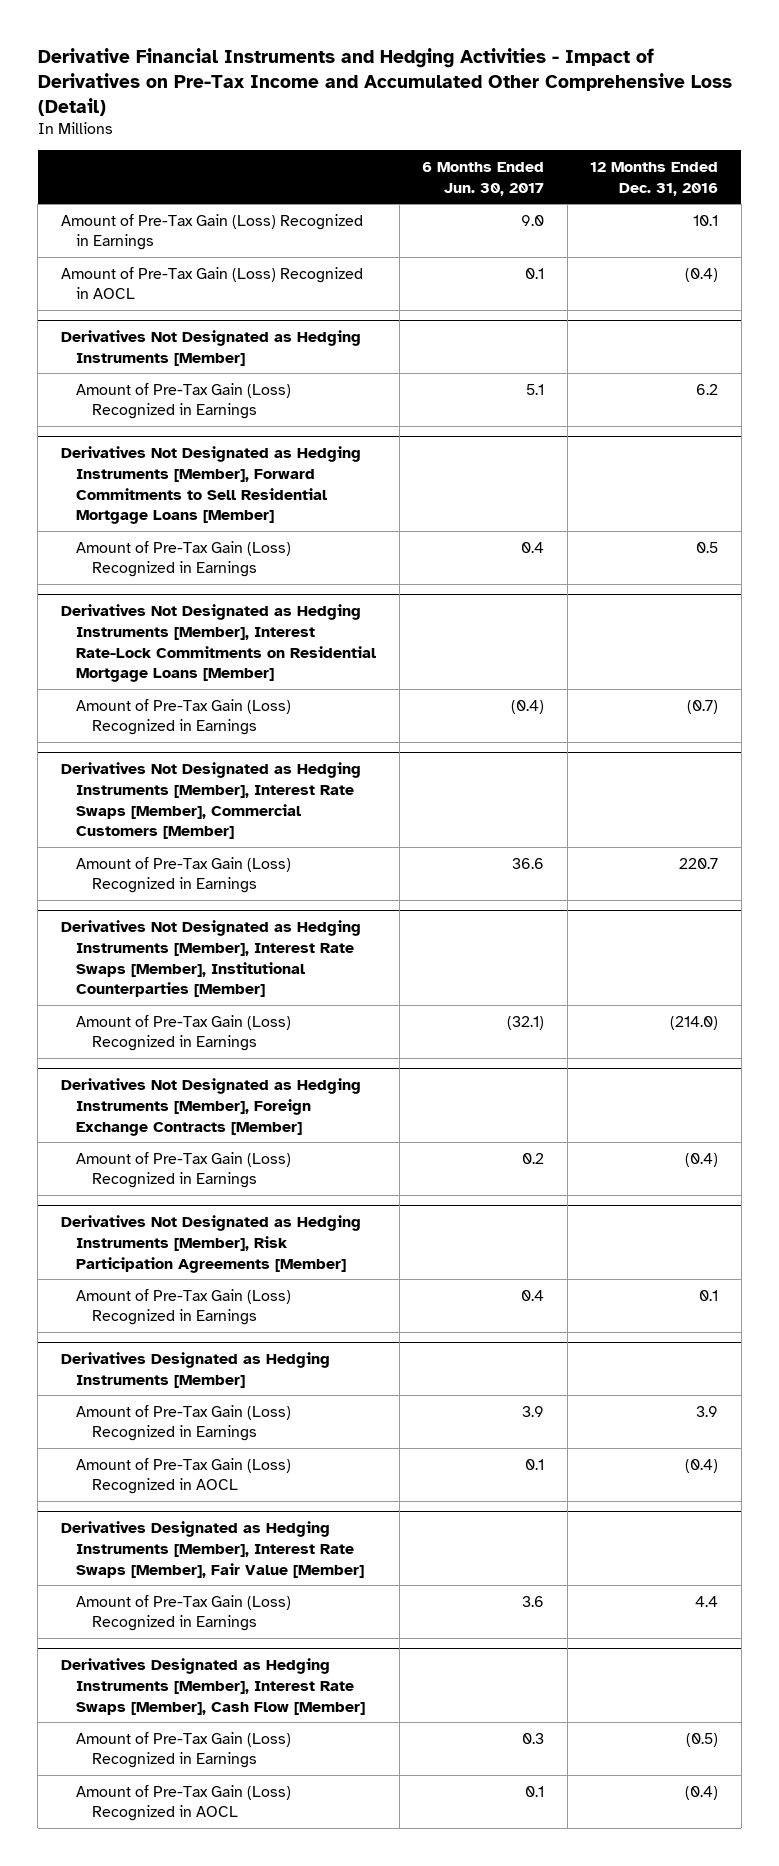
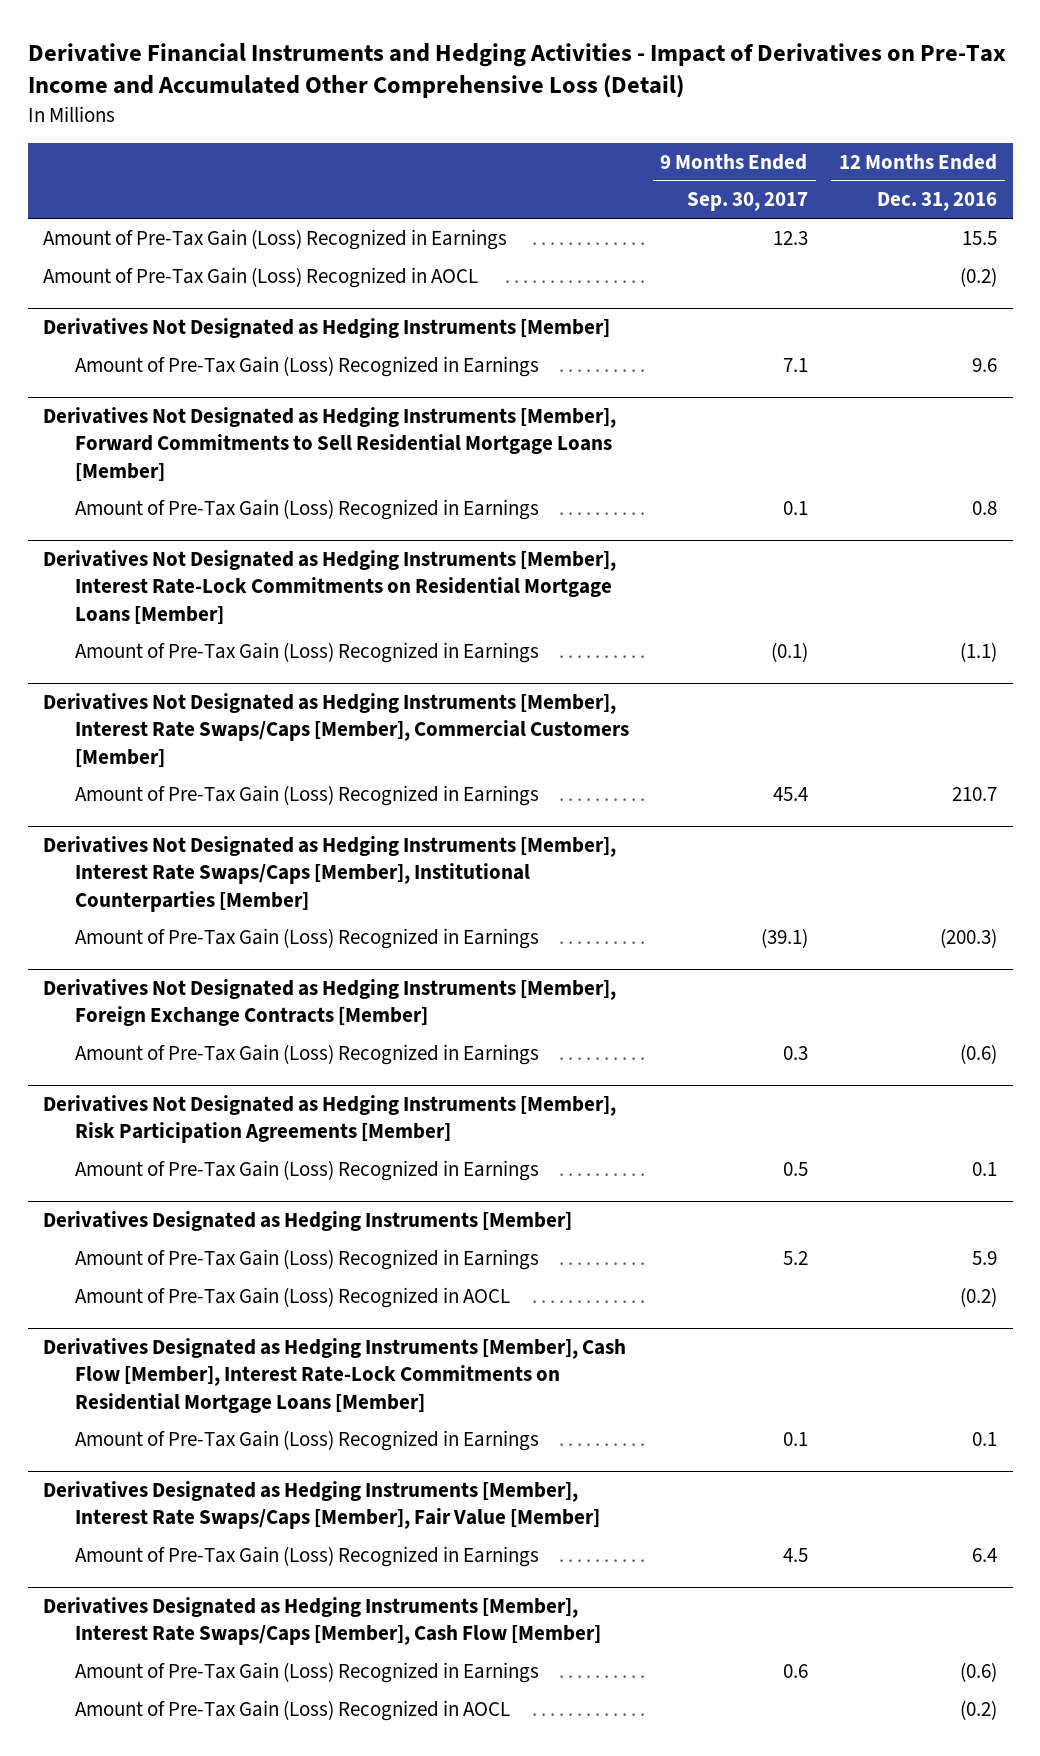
- | 6 Months Ended Jun. 30, 2017 | 12 Months Ended Dec. 31, 2016
+ | 9 Months Ended Sep. 30, 2017 | 12 Months Ended Dec. 31, 2016
- Amount of Pre-Tax Gain (Loss) Recognized in Earnings | 9.0 | 10.1
- Amount of Pre-Tax Gain (Loss) Recognized in AOCL | 0.1 | (0.4)
+ Amount of Pre-Tax Gain (Loss) Recognized in Earnings | 12.3 | 15.5
+ Amount of Pre-Tax Gain (Loss) Recognized in AOCL | | (0.2)
@ Derivatives Not Designated as Hedging Instruments [Member]
- Amount of Pre-Tax Gain (Loss) Recognized in Earnings | 5.1 | 6.2
+ Amount of Pre-Tax Gain (Loss) Recognized in Earnings | 7.1 | 9.6
@ Derivatives Not Designated as Hedging Instruments [Member], Forward Commitments to Sell Residential Mortgage Loans [Member]
- Amount of Pre-Tax Gain (Loss) Recognized in Earnings | 0.4 | 0.5
+ Amount of Pre-Tax Gain (Loss) Recognized in Earnings | 0.1 | 0.8
@ Derivatives Not Designated as Hedging Instruments [Member], Interest Rate-Lock Commitments on Residential Mortgage Loans [Member]
- Amount of Pre-Tax Gain (Loss) Recognized in Earnings | (0.4) | (0.7)
- Derivatives Not Designated as Hedging Instruments [Member], Interest Rate Swaps [Member], Commercial Customers [Member]
- Amount of Pre-Tax Gain (Loss) Recognized in Earnings | 36.6 | 220.7
- Derivatives Not Designated as Hedging Instruments [Member], Interest Rate Swaps [Member], Institutional Counterparties [Member]
- Amount of Pre-Tax Gain (Loss) Recognized in Earnings | (32.1) | (214.0)
@ Derivatives Not Designated as Hedging Instruments [Member], Interest Rate-Lock Commitments on Residential Mortgage Loans [Member]
+ Amount of Pre-Tax Gain (Loss) Recognized in Earnings | (0.1) | (1.1)
+ Derivatives Not Designated as Hedging Instruments [Member], Interest Rate Swaps/Caps [Member], Commercial Customers [Member]
+ Amount of Pre-Tax Gain (Loss) Recognized in Earnings | 45.4 | 210.7
+ Derivatives Not Designated as Hedging Instruments [Member], Interest Rate Swaps/Caps [Member], Institutional Counterparties [Member]
+ Amount of Pre-Tax Gain (Loss) Recognized in Earnings | (39.1) | (200.3)
@ Derivatives Not Designated as Hedging Instruments [Member], Foreign Exchange Contracts [Member]
- Amount of Pre-Tax Gain (Loss) Recognized in Earnings | 0.2 | (0.4)
+ Amount of Pre-Tax Gain (Loss) Recognized in Earnings | 0.3 | (0.6)
@ Derivatives Designated as Hedging Instruments [Member]
- Amount of Pre-Tax Gain (Loss) Recognized in Earnings | 3.9 | 3.9
- Amount of Pre-Tax Gain (Loss) Recognized in AOCL | 0.1 | (0.4)
- Derivatives Designated as Hedging Instruments [Member], Interest Rate Swaps [Member], Fair Value [Member]
- Amount of Pre-Tax Gain (Loss) Recognized in Earnings | 3.6 | 4.4
- Derivatives Designated as Hedging Instruments [Member], Interest Rate Swaps [Member], Cash Flow [Member]
- Amount of Pre-Tax Gain (Loss) Recognized in Earnings | 0.3 | (0.5)
- Amount of Pre-Tax Gain (Loss) Recognized in AOCL | 0.1 | (0.4)
@ Derivatives Designated as Hedging Instruments [Member]
+ Amount of Pre-Tax Gain (Loss) Recognized in Earnings | 5.2 | 5.9
+ Amount of Pre-Tax Gain (Loss) Recognized in AOCL | | (0.2)
+ Derivatives Designated as Hedging Instruments [Member], Cash Flow [Member], Interest Rate-Lock Commitments on Residential Mortgage Loans [Member]
+ Amount of Pre-Tax Gain (Loss) Recognized in Earnings | 0.1 | 0.1
+ Derivatives Designated as Hedging Instruments [Member], Interest Rate Swaps/Caps [Member], Fair Value [Member]
+ Amount of Pre-Tax Gain (Loss) Recognized in Earnings | 4.5 | 6.4
+ Derivatives Designated as Hedging Instruments [Member], Interest Rate Swaps/Caps [Member], Cash Flow [Member]
+ Amount of Pre-Tax Gain (Loss) Recognized in Earnings | 0.6 | (0.6)
+ Amount of Pre-Tax Gain (Loss) Recognized in AOCL | | (0.2)

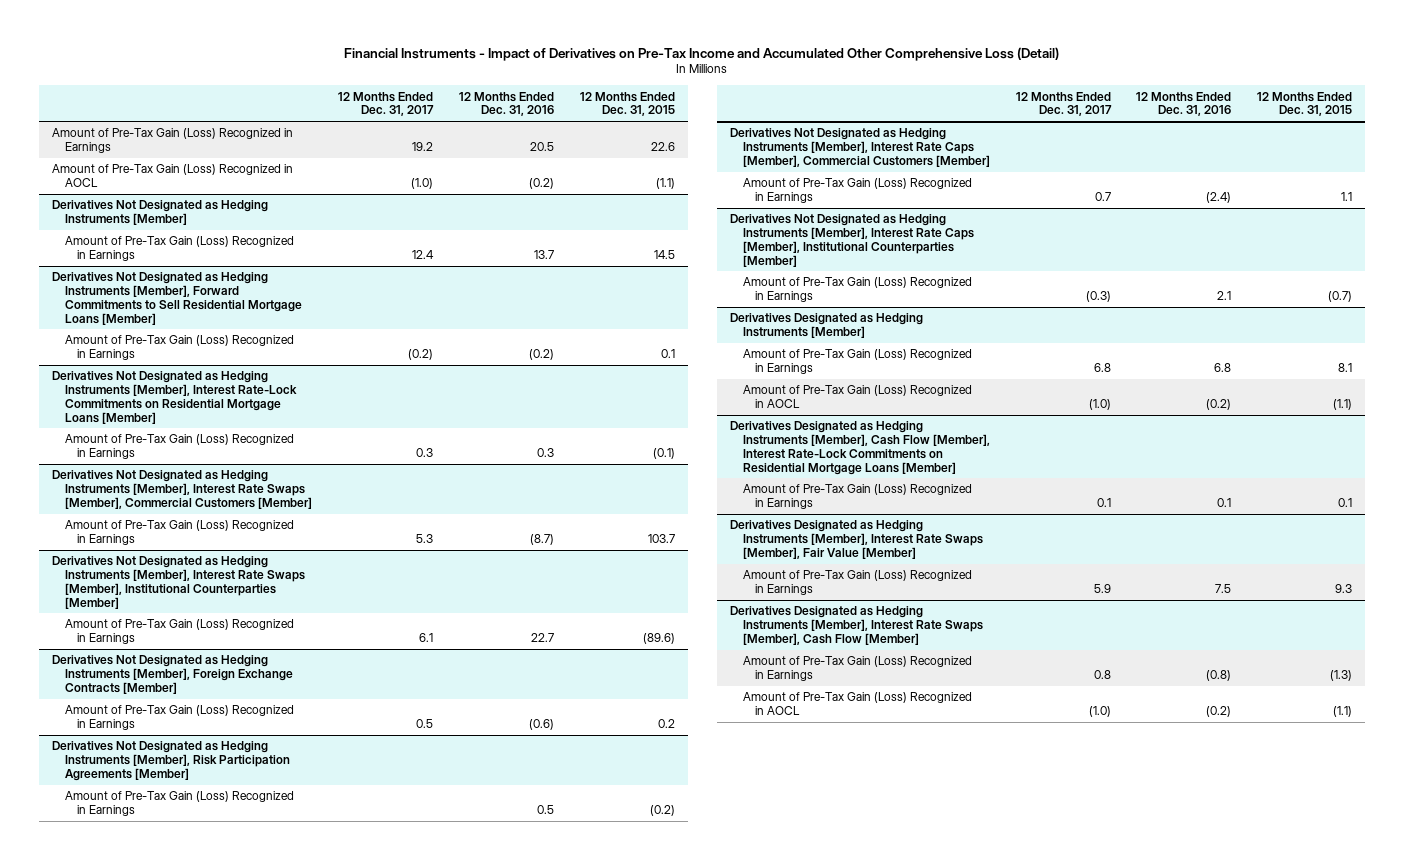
- Derivative Financial Instruments and Hedging Activities - Impact of Derivatives on Pre-Tax Income and Accumulated Other Comprehensive Loss (Detail)
+ Financial Instruments - Impact of Derivatives on Pre-Tax Income and Accumulated Other Comprehensive Loss (Detail)
- | 9 Months Ended Sep. 30, 2017 | 12 Months Ended Dec. 31, 2016
+ | 12 Months Ended Dec. 31, 2017 | 12 Months Ended Dec. 31, 2016 | 12 Months Ended Dec. 31, 2015
- Amount of Pre-Tax Gain (Loss) Recognized in Earnings | 12.3 | 15.5
+ Amount of Pre-Tax Gain (Loss) Recognized in Earnings | 19.2 | 20.5 | 22.6
@ Derivatives Not Designated as Hedging Instruments [Member]
- Amount of Pre-Tax Gain (Loss) Recognized in Earnings | 7.1 | 9.6
+ Amount of Pre-Tax Gain (Loss) Recognized in Earnings | 12.4 | 13.7 | 14.5
@ Derivatives Not Designated as Hedging Instruments [Member], Forward Commitments to Sell Residential Mortgage Loans [Member]
- Amount of Pre-Tax Gain (Loss) Recognized in Earnings | 0.1 | 0.8
+ Amount of Pre-Tax Gain (Loss) Recognized in Earnings | (0.2) | (0.2) | 0.1
@ Derivatives Not Designated as Hedging Instruments [Member], Interest Rate-Lock Commitments on Residential Mortgage Loans [Member]
- Amount of Pre-Tax Gain (Loss) Recognized in Earnings | (0.1) | (1.1)
- Derivatives Not Designated as Hedging Instruments [Member], Interest Rate Swaps/Caps [Member], Commercial Customers [Member]
- Amount of Pre-Tax Gain (Loss) Recognized in Earnings | 45.4 | 210.7
- Derivatives Not Designated as Hedging Instruments [Member], Interest Rate Swaps/Caps [Member], Institutional Counterparties [Member]
- Amount of Pre-Tax Gain (Loss) Recognized in Earnings | (39.1) | (200.3)
@ Derivatives Not Designated as Hedging Instruments [Member], Interest Rate-Lock Commitments on Residential Mortgage Loans [Member]
+ Amount of Pre-Tax Gain (Loss) Recognized in Earnings | 0.3 | 0.3 | (0.1)
+ Derivatives Not Designated as Hedging Instruments [Member], Interest Rate Swaps [Member], Commercial Customers [Member]
+ Amount of Pre-Tax Gain (Loss) Recognized in Earnings | 5.3 | (8.7) | 103.7
+ Derivatives Not Designated as Hedging Instruments [Member], Interest Rate Swaps [Member], Institutional Counterparties [Member]
+ Amount of Pre-Tax Gain (Loss) Recognized in Earnings | 6.1 | 22.7 | (89.6)
@ Derivatives Not Designated as Hedging Instruments [Member], Risk Participation Agreements [Member]
- Amount of Pre-Tax Gain (Loss) Recognized in Earnings | 0.5 | 0.1
+ Amount of Pre-Tax Gain (Loss) Recognized in Earnings | | 0.5 | (0.2)
+ Derivatives Not Designated as Hedging Instruments [Member], Interest Rate Caps [Member], Commercial Customers [Member]
+ Amount of Pre-Tax Gain (Loss) Recognized in Earnings | 0.7 | (2.4) | 1.1
+ Derivatives Not Designated as Hedging Instruments [Member], Interest Rate Caps [Member], Institutional Counterparties [Member]
+ Amount of Pre-Tax Gain (Loss) Recognized in Earnings | (0.3) | 2.1 | (0.7)
@ Derivatives Designated as Hedging Instruments [Member]
- Amount of Pre-Tax Gain (Loss) Recognized in Earnings | 5.2 | 5.9
+ Amount of Pre-Tax Gain (Loss) Recognized in Earnings | 6.8 | 6.8 | 8.1
- Derivatives Designated as Hedging Instruments [Member], Interest Rate Swaps/Caps [Member], Fair Value [Member]
- Amount of Pre-Tax Gain (Loss) Recognized in Earnings | 4.5 | 6.4
- Derivatives Designated as Hedging Instruments [Member], Interest Rate Swaps/Caps [Member], Cash Flow [Member]
- Amount of Pre-Tax Gain (Loss) Recognized in Earnings | 0.6 | (0.6)
+ Derivatives Designated as Hedging Instruments [Member], Interest Rate Swaps [Member], Fair Value [Member]
+ Amount of Pre-Tax Gain (Loss) Recognized in Earnings | 5.9 | 7.5 | 9.3
+ Derivatives Designated as Hedging Instruments [Member], Interest Rate Swaps [Member], Cash Flow [Member]
+ Amount of Pre-Tax Gain (Loss) Recognized in Earnings | 0.8 | (0.8) | (1.3)

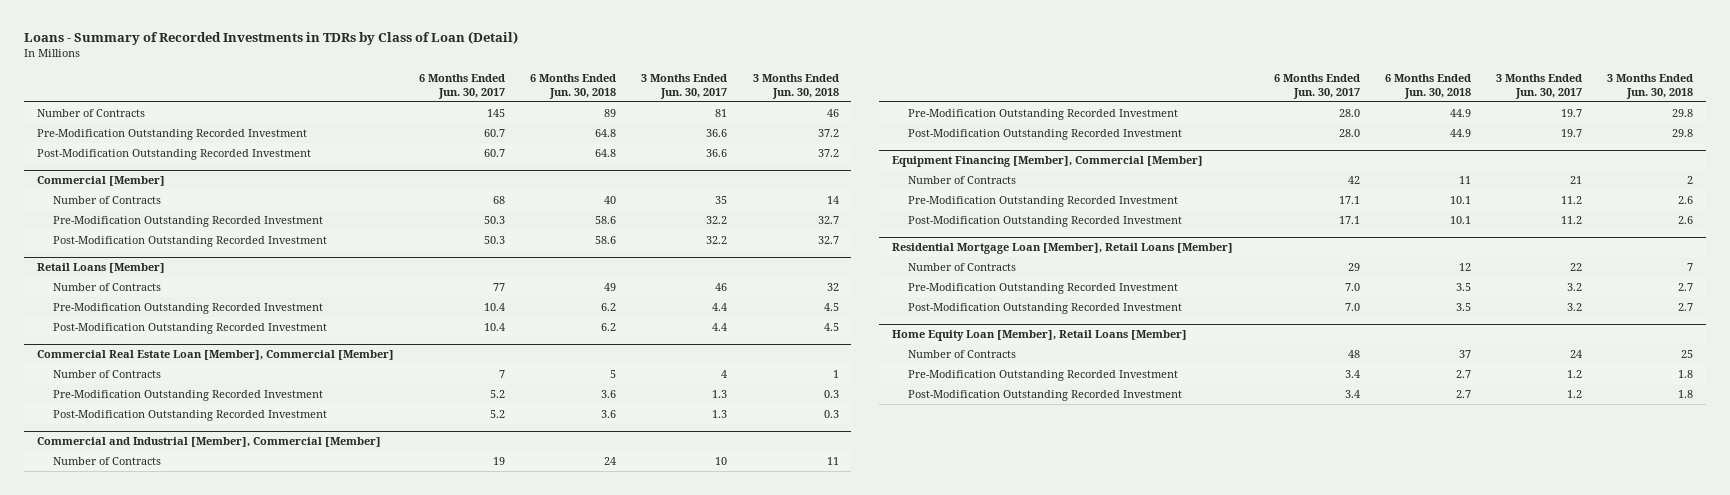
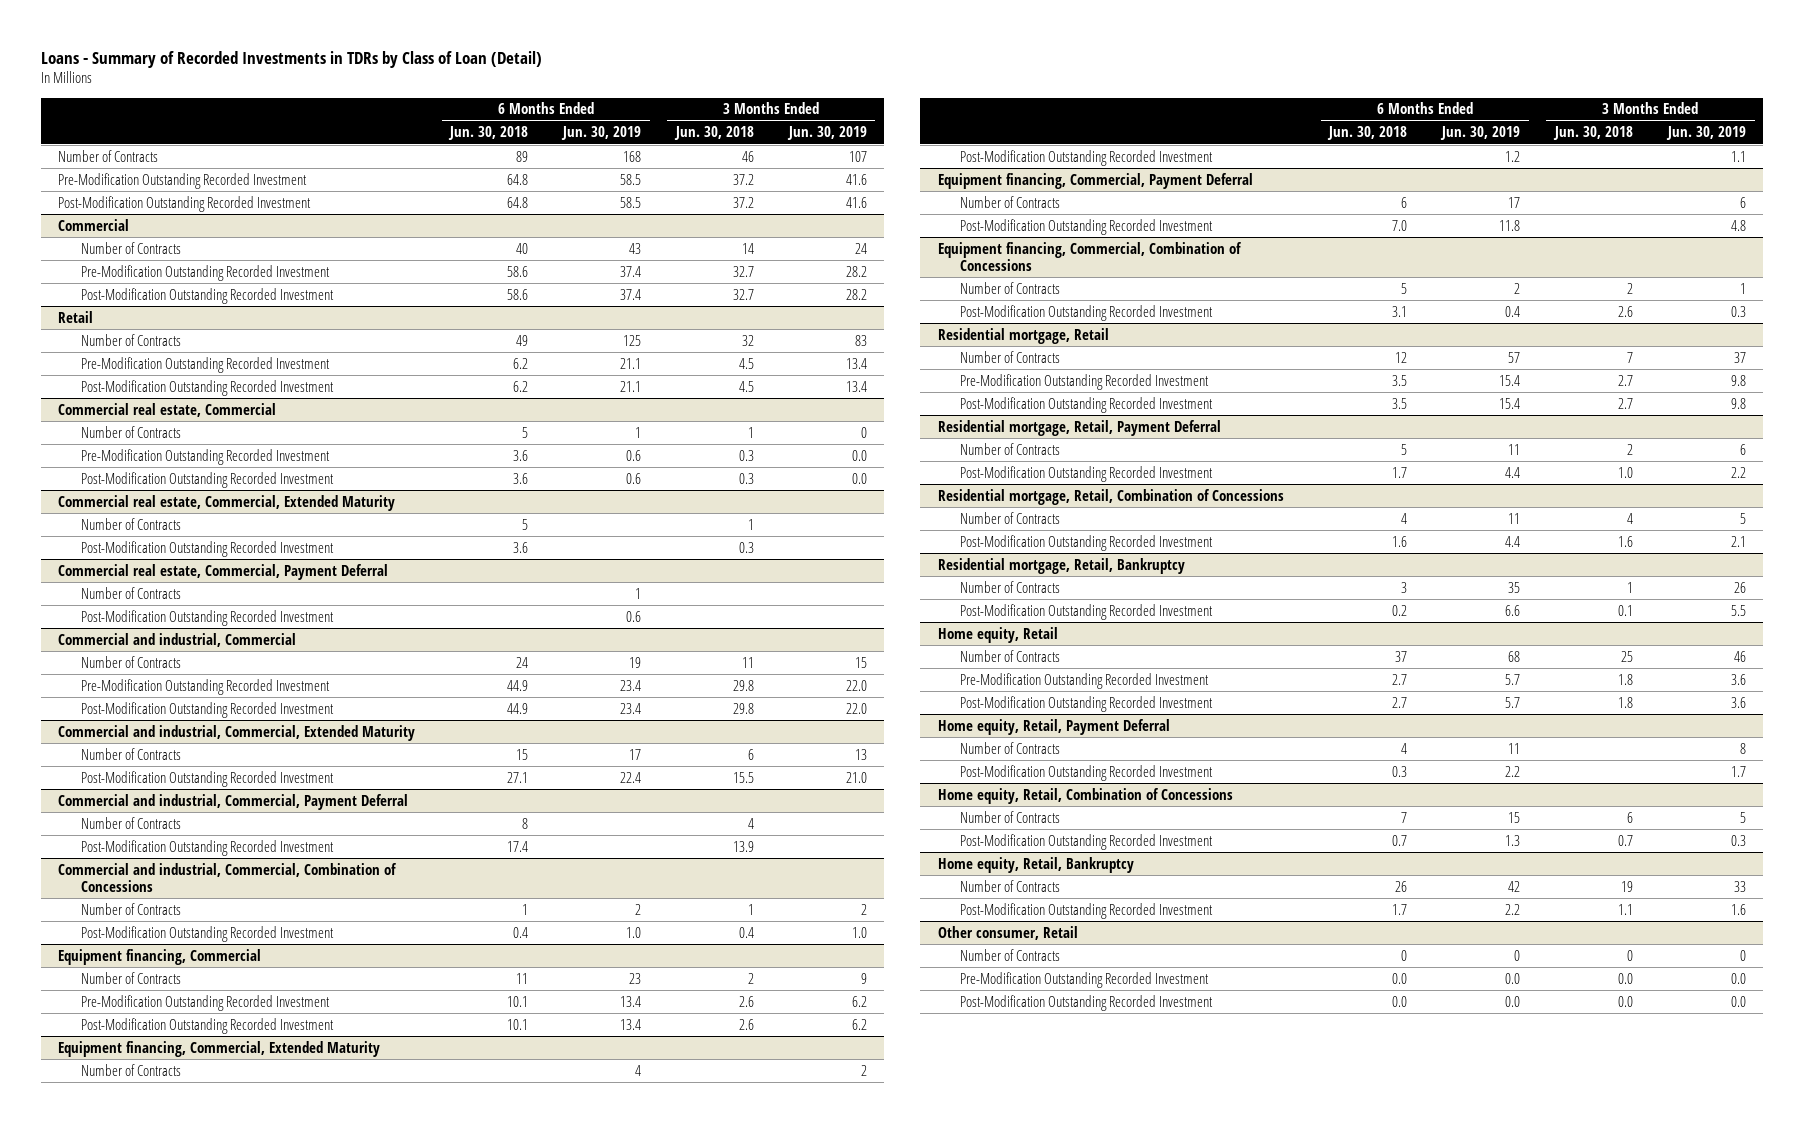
- | 6 Months Ended Jun. 30, 2017 | 6 Months Ended Jun. 30, 2018 | 3 Months Ended Jun. 30, 2017 | 3 Months Ended Jun. 30, 2018
+ | 6 Months Ended Jun. 30, 2018 | 6 Months Ended Jun. 30, 2019 | 3 Months Ended Jun. 30, 2018 | 3 Months Ended Jun. 30, 2019
- Commercial [Member]
+ Commercial
- Retail Loans [Member]
+ Retail
- Commercial Real Estate Loan [Member], Commercial [Member]
+ Commercial real estate, Commercial
- Commercial and Industrial [Member], Commercial [Member]
+ Commercial real estate, Commercial, Extended Maturity
+ Number of Contracts | 5 | | 1 |
+ Post-Modification Outstanding Recorded Investment | 3.6 | | 0.3 |
+ Commercial real estate, Commercial, Payment Deferral
+ Number of Contracts | | 1 | |
+ Post-Modification Outstanding Recorded Investment | | 0.6 | |
+ Commercial and industrial, Commercial
- Equipment Financing [Member], Commercial [Member]
+ Commercial and industrial, Commercial, Extended Maturity
+ Number of Contracts | 15 | 17 | 6 | 13
+ Post-Modification Outstanding Recorded Investment | 27.1 | 22.4 | 15.5 | 21.0
+ Commercial and industrial, Commercial, Payment Deferral
+ Number of Contracts | 8 | | 4 |
+ Post-Modification Outstanding Recorded Investment | 17.4 | | 13.9 |
+ Commercial and industrial, Commercial, Combination of Concessions
+ Number of Contracts | 1 | 2 | 1 | 2
+ Post-Modification Outstanding Recorded Investment | 0.4 | 1.0 | 0.4 | 1.0
+ Equipment financing, Commercial
- Residential Mortgage Loan [Member], Retail Loans [Member]
+ Equipment financing, Commercial, Extended Maturity
+ Number of Contracts | | 4 | | 2
+ Post-Modification Outstanding Recorded Investment | | 1.2 | | 1.1
+ Equipment financing, Commercial, Payment Deferral
+ Number of Contracts | 6 | 17 | | 6
+ Post-Modification Outstanding Recorded Investment | 7.0 | 11.8 | | 4.8
+ Equipment financing, Commercial, Combination of Concessions
+ Number of Contracts | 5 | 2 | 2 | 1
+ Post-Modification Outstanding Recorded Investment | 3.1 | 0.4 | 2.6 | 0.3
+ Residential mortgage, Retail
- Home Equity Loan [Member], Retail Loans [Member]
+ Residential mortgage, Retail, Payment Deferral
+ Number of Contracts | 5 | 11 | 2 | 6
+ Post-Modification Outstanding Recorded Investment | 1.7 | 4.4 | 1.0 | 2.2
+ Residential mortgage, Retail, Combination of Concessions
+ Number of Contracts | 4 | 11 | 4 | 5
+ Post-Modification Outstanding Recorded Investment | 1.6 | 4.4 | 1.6 | 2.1
+ Residential mortgage, Retail, Bankruptcy
+ Number of Contracts | 3 | 35 | 1 | 26
+ Post-Modification Outstanding Recorded Investment | 0.2 | 6.6 | 0.1 | 5.5
+ Home equity, Retail
+ Home equity, Retail, Payment Deferral
+ Number of Contracts | 4 | 11 | | 8
+ Post-Modification Outstanding Recorded Investment | 0.3 | 2.2 | | 1.7
+ Home equity, Retail, Combination of Concessions
+ Number of Contracts | 7 | 15 | 6 | 5
+ Post-Modification Outstanding Recorded Investment | 0.7 | 1.3 | 0.7 | 0.3
+ Home equity, Retail, Bankruptcy
+ Number of Contracts | 26 | 42 | 19 | 33
+ Post-Modification Outstanding Recorded Investment | 1.7 | 2.2 | 1.1 | 1.6
+ Other consumer, Retail
+ Number of Contracts | 0 | 0 | 0 | 0
+ Pre-Modification Outstanding Recorded Investment | 0.0 | 0.0 | 0.0 | 0.0
+ Post-Modification Outstanding Recorded Investment | 0.0 | 0.0 | 0.0 | 0.0

